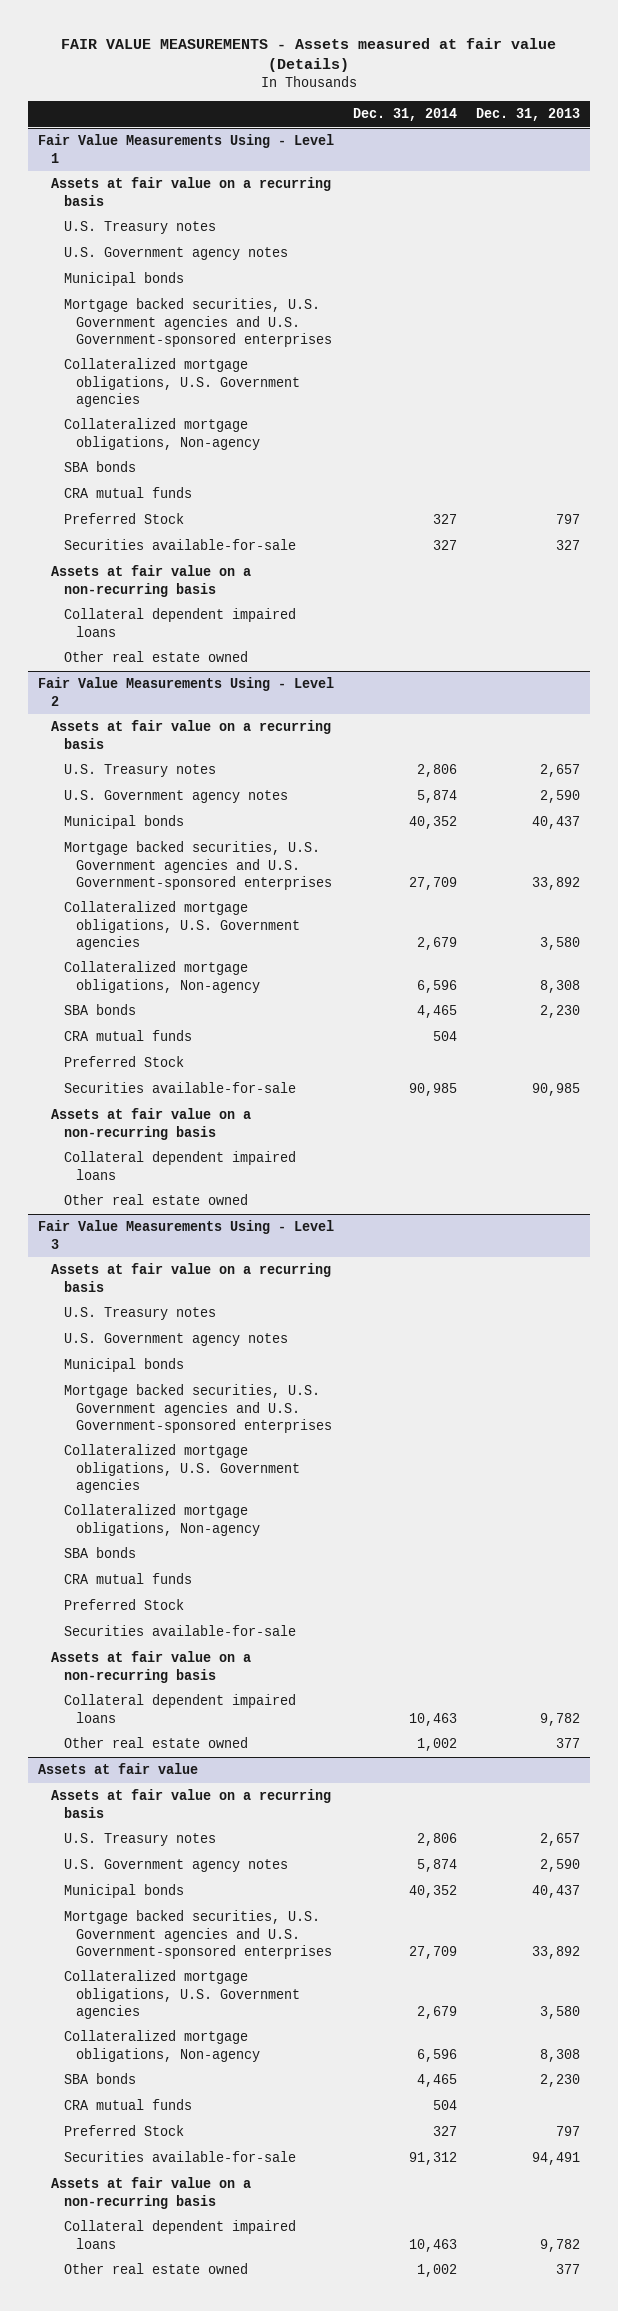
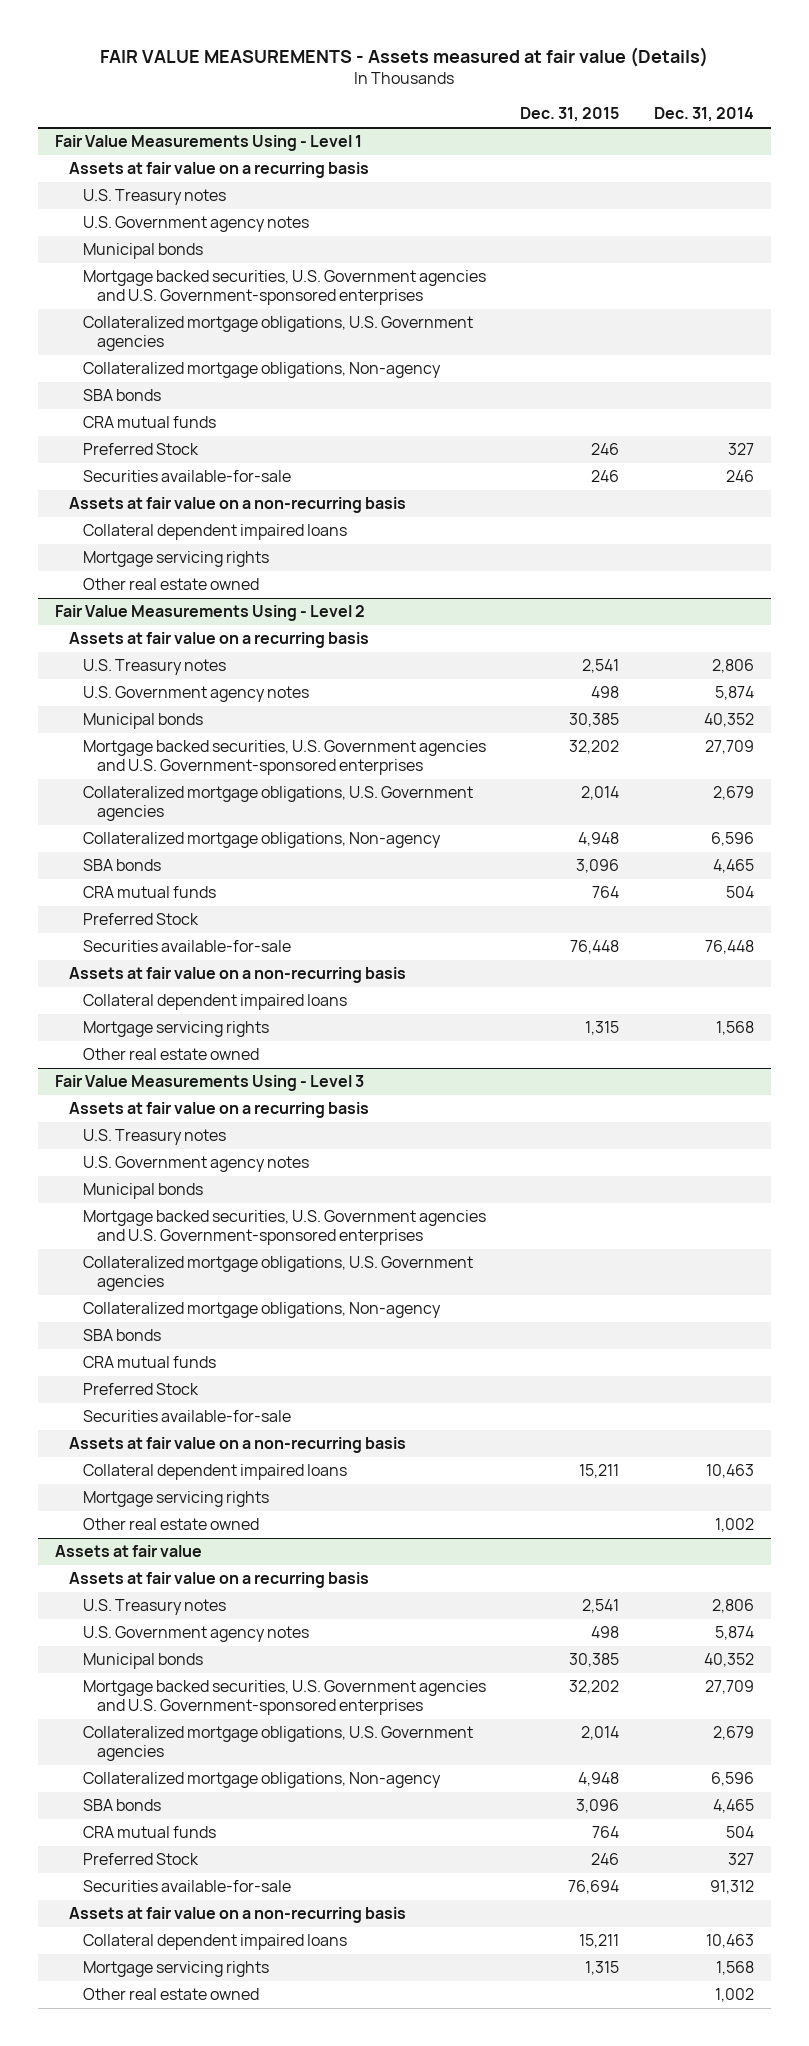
- | Dec. 31, 2014 | Dec. 31, 2013
+ | Dec. 31, 2015 | Dec. 31, 2014
@ Fair Value Measurements Using - Level 1
- Securities available-for-sale | 327 | 327
+ Securities available-for-sale | 246 | 246
+ Mortgage servicing rights
@ Fair Value Measurements Using - Level 2
- Securities available-for-sale | 90,985 | 90,985
+ Securities available-for-sale | 76,448 | 76,448
+ Mortgage servicing rights | 1,315 | 1,568
@ Fair Value Measurements Using - Level 3
+ Mortgage servicing rights
@ Assets at fair value
+ Mortgage servicing rights | 1,315 | 1,568

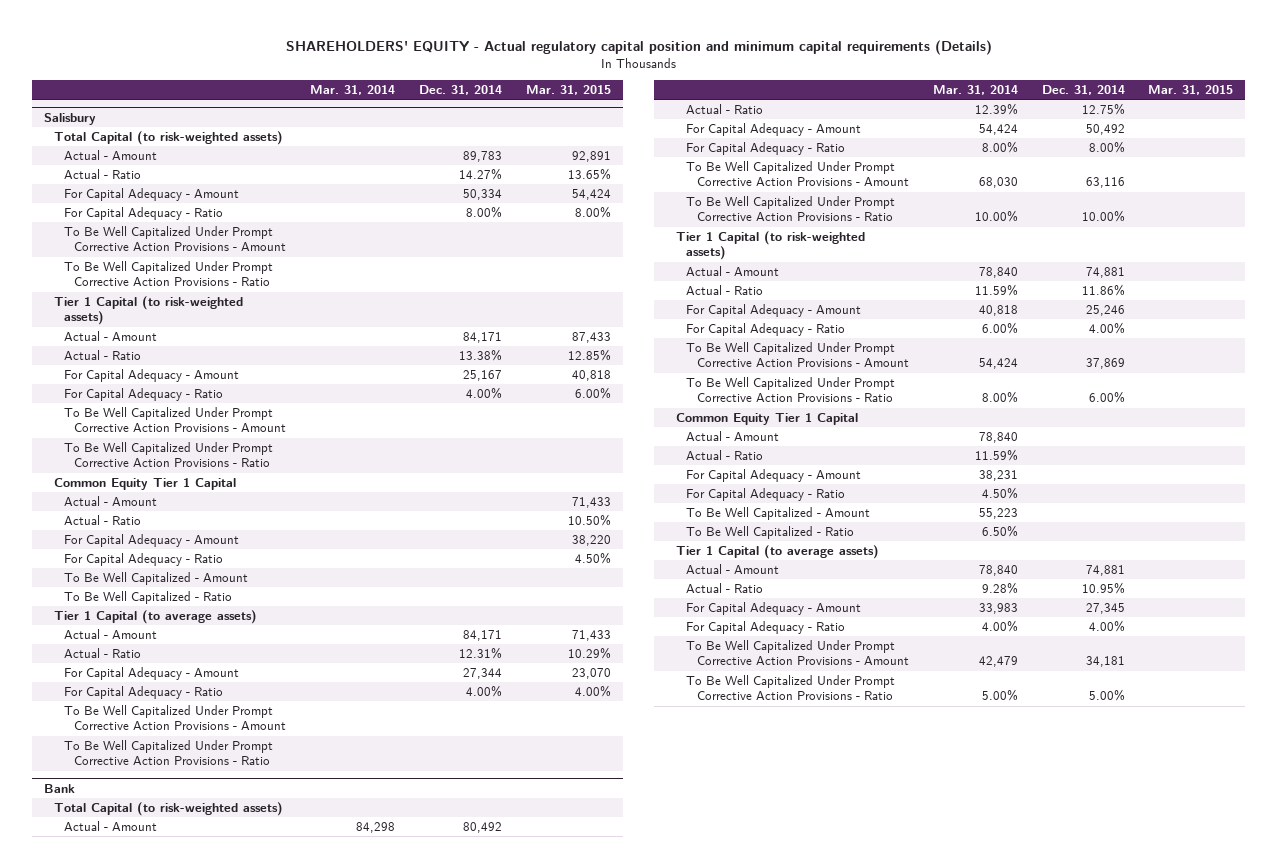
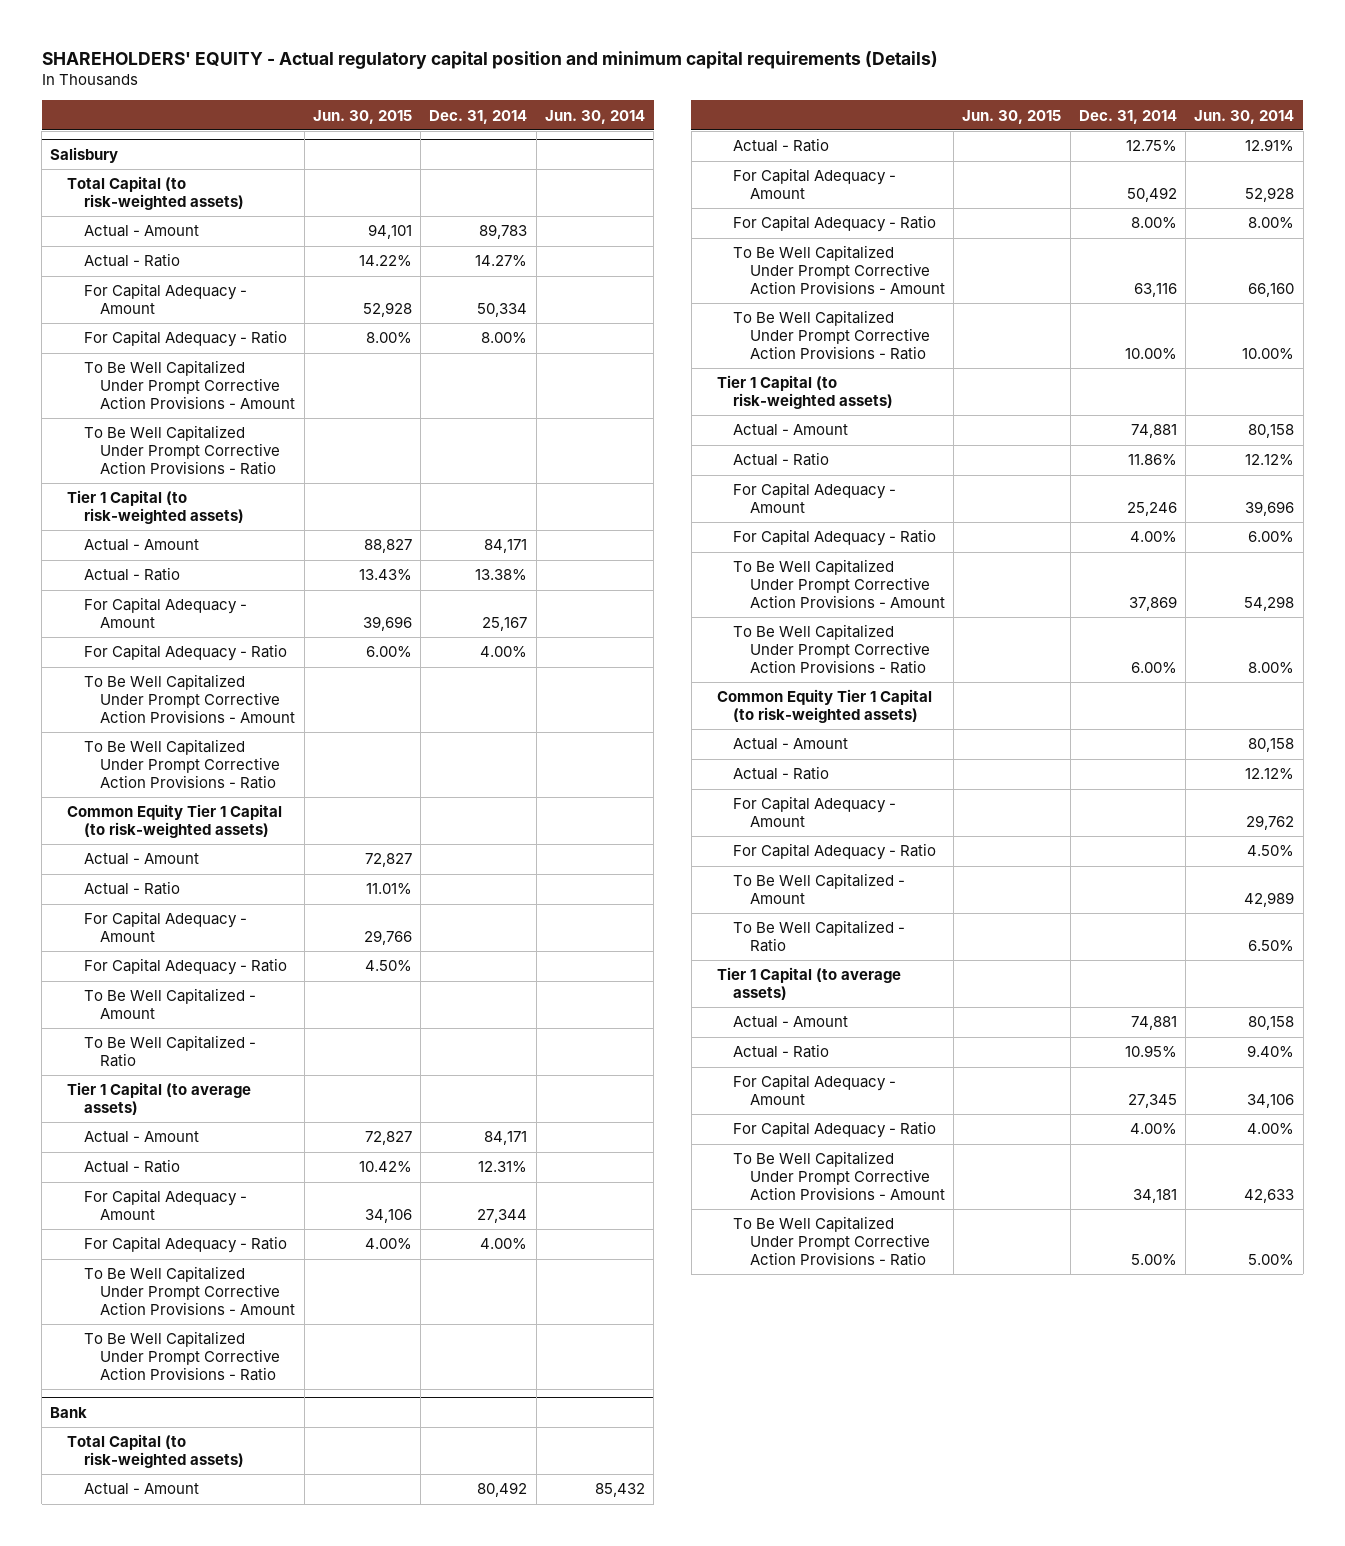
- | Mar. 31, 2014 | Dec. 31, 2014 | Mar. 31, 2015
+ | Jun. 30, 2015 | Dec. 31, 2014 | Jun. 30, 2014
@ Salisbury
- Common Equity Tier 1 Capital
+ Common Equity Tier 1 Capital (to risk-weighted assets)
@ Bank
- Common Equity Tier 1 Capital
+ Common Equity Tier 1 Capital (to risk-weighted assets)

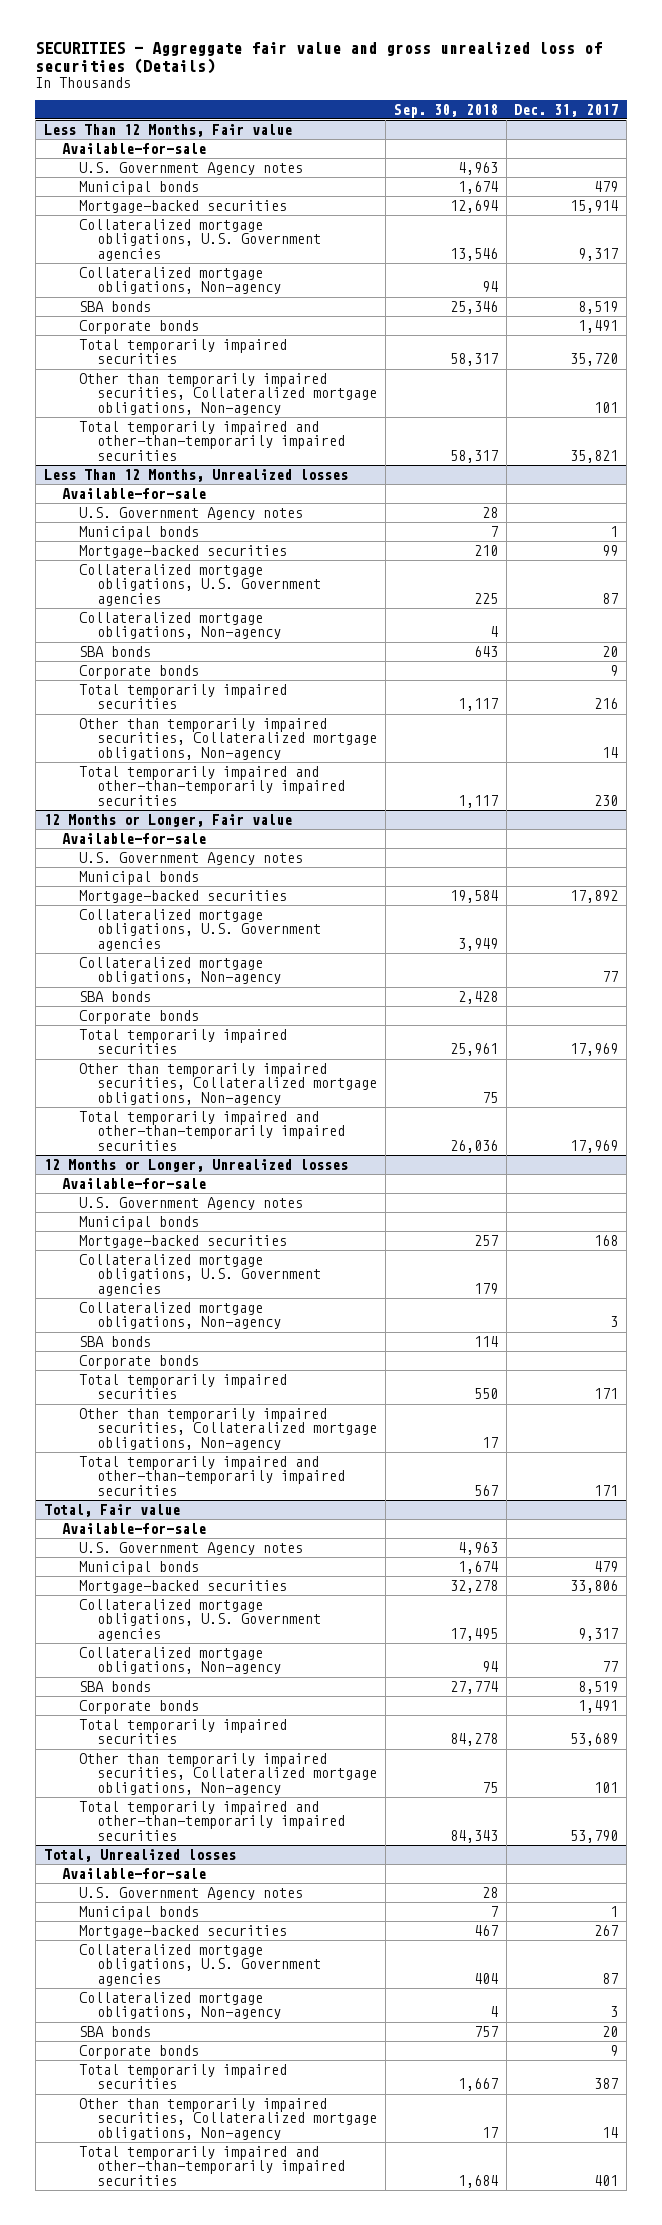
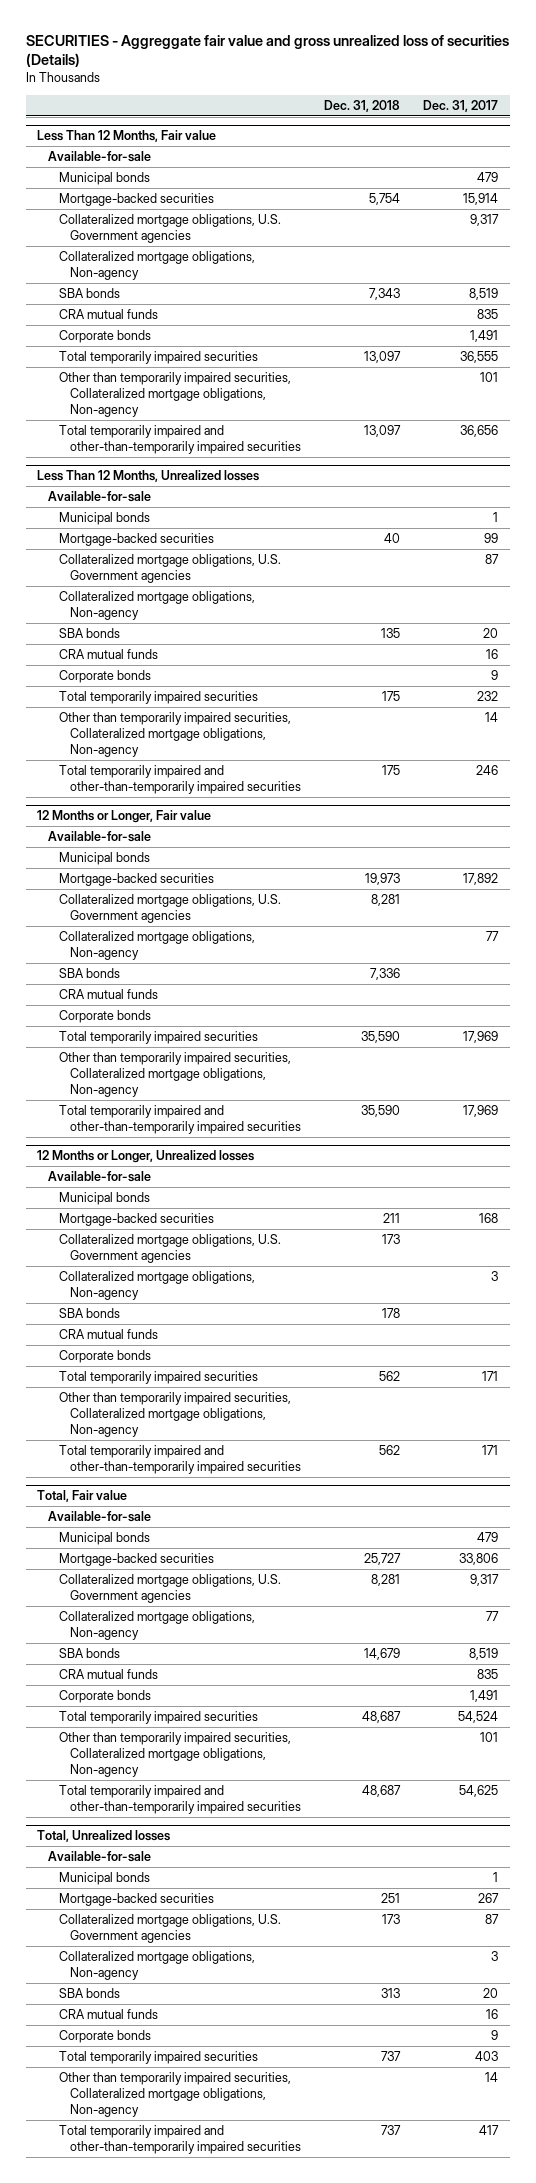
- | Sep. 30, 2018 | Dec. 31, 2017
+ | Dec. 31, 2018 | Dec. 31, 2017
@ Less Than 12 Months, Fair value
- U.S. Government Agency notes | 4,963 |
+ CRA mutual funds | | 835
- Total temporarily impaired securities | 58,317 | 35,720
+ Total temporarily impaired securities | 13,097 | 36,555
- Total temporarily impaired and other-than-temporarily impaired securities | 58,317 | 35,821
+ Total temporarily impaired and other-than-temporarily impaired securities | 13,097 | 36,656
@ Less Than 12 Months, Unrealized losses
- U.S. Government Agency notes | 28 |
+ CRA mutual funds | | 16
- Total temporarily impaired securities | 1,117 | 216
+ Total temporarily impaired securities | 175 | 232
- Total temporarily impaired and other-than-temporarily impaired securities | 1,117 | 230
+ Total temporarily impaired and other-than-temporarily impaired securities | 175 | 246
@ 12 Months or Longer, Fair value
- U.S. Government Agency notes
+ CRA mutual funds
@ 12 Months or Longer, Unrealized losses
- U.S. Government Agency notes
+ CRA mutual funds
@ Total, Fair value
- U.S. Government Agency notes | 4,963 |
+ CRA mutual funds | | 835
- Total temporarily impaired securities | 84,278 | 53,689
+ Total temporarily impaired securities | 48,687 | 54,524
- Total temporarily impaired and other-than-temporarily impaired securities | 84,343 | 53,790
+ Total temporarily impaired and other-than-temporarily impaired securities | 48,687 | 54,625
@ Total, Unrealized losses
- U.S. Government Agency notes | 28 |
+ CRA mutual funds | | 16
- Total temporarily impaired securities | 1,667 | 387
+ Total temporarily impaired securities | 737 | 403
- Total temporarily impaired and other-than-temporarily impaired securities | 1,684 | 401
+ Total temporarily impaired and other-than-temporarily impaired securities | 737 | 417

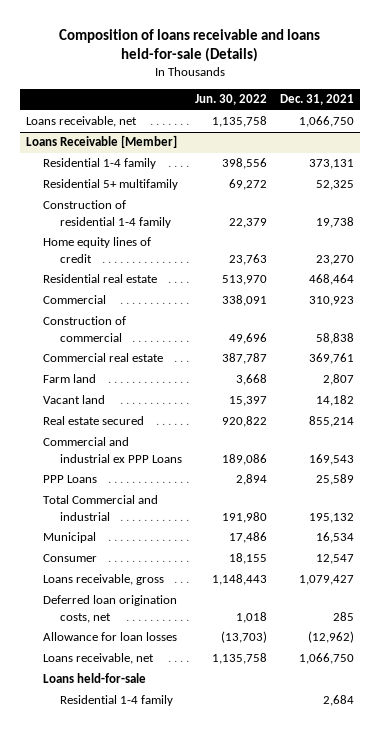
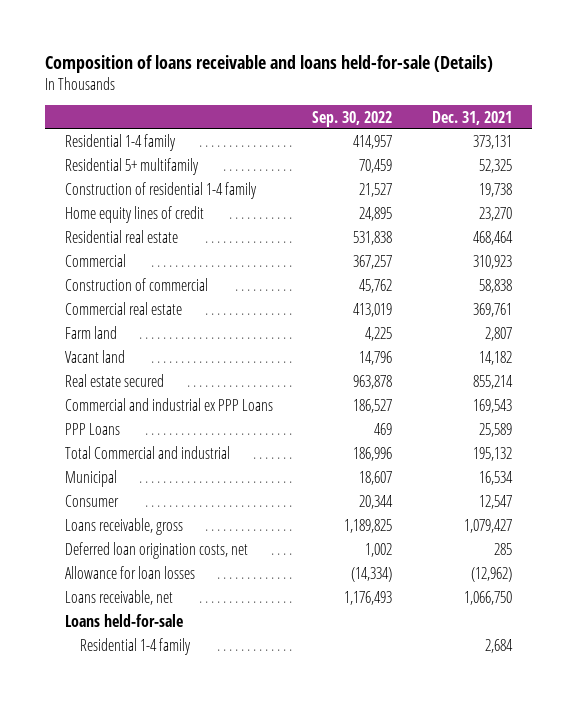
- | Jun. 30, 2022 | Dec. 31, 2021
+ | Sep. 30, 2022 | Dec. 31, 2021
- Loans receivable, net | 1,135,758 | 1,066,750
- Loans Receivable [Member]

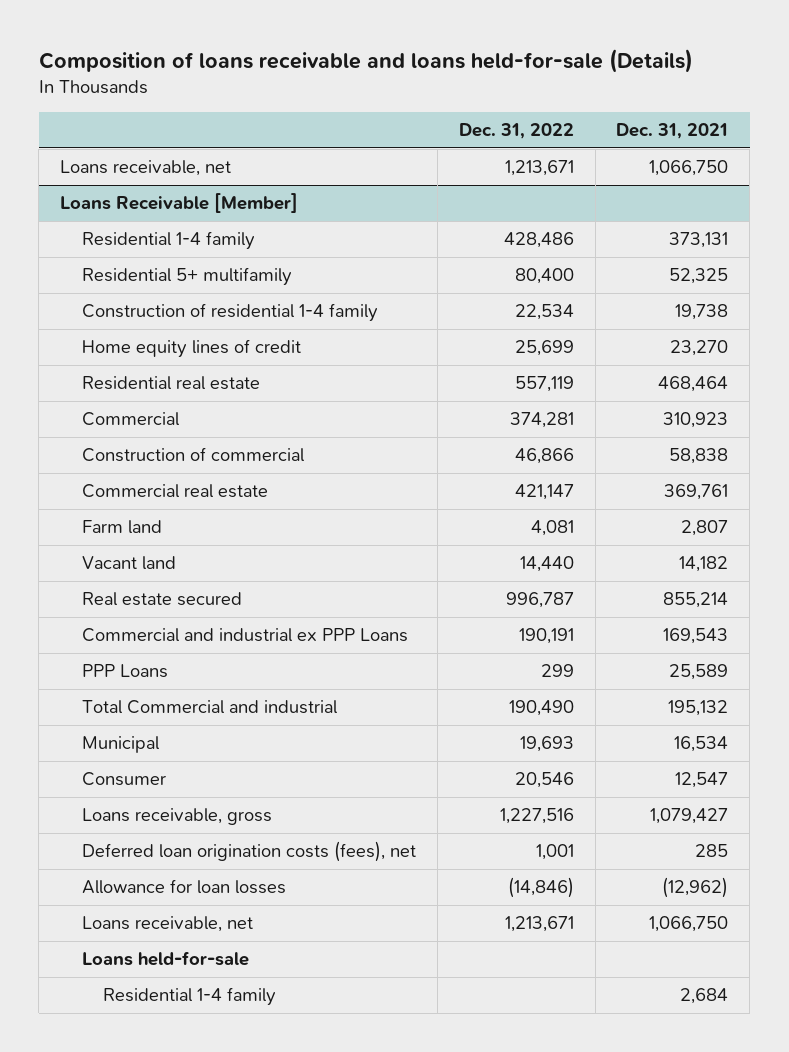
- | Sep. 30, 2022 | Dec. 31, 2021
+ | Dec. 31, 2022 | Dec. 31, 2021
+ Loans receivable, net | 1,213,671 | 1,066,750
+ Loans Receivable [Member]
- Deferred loan origination costs, net | 1,002 | 285
+ Deferred loan origination costs (fees), net | 1,001 | 285

